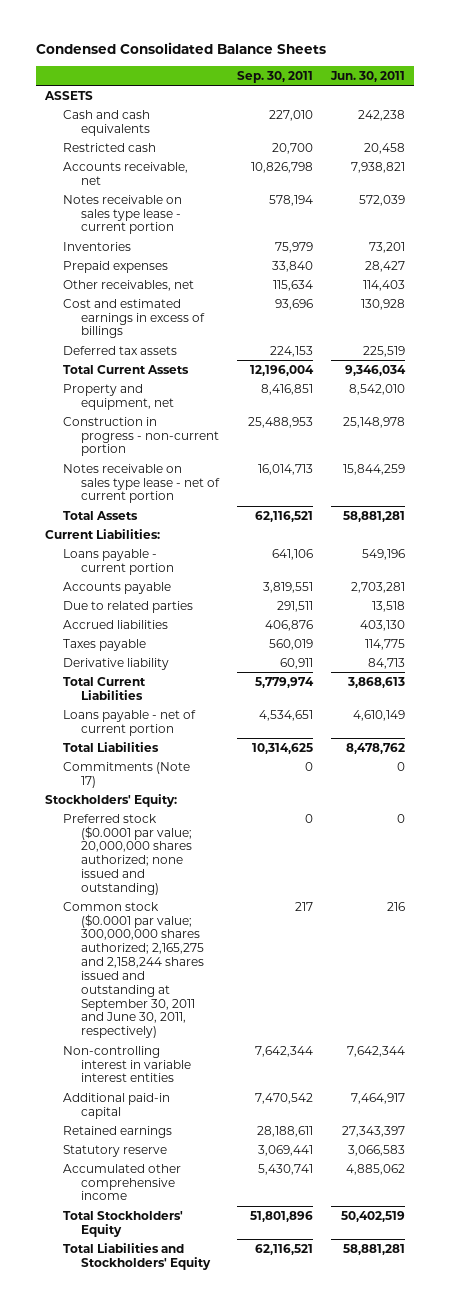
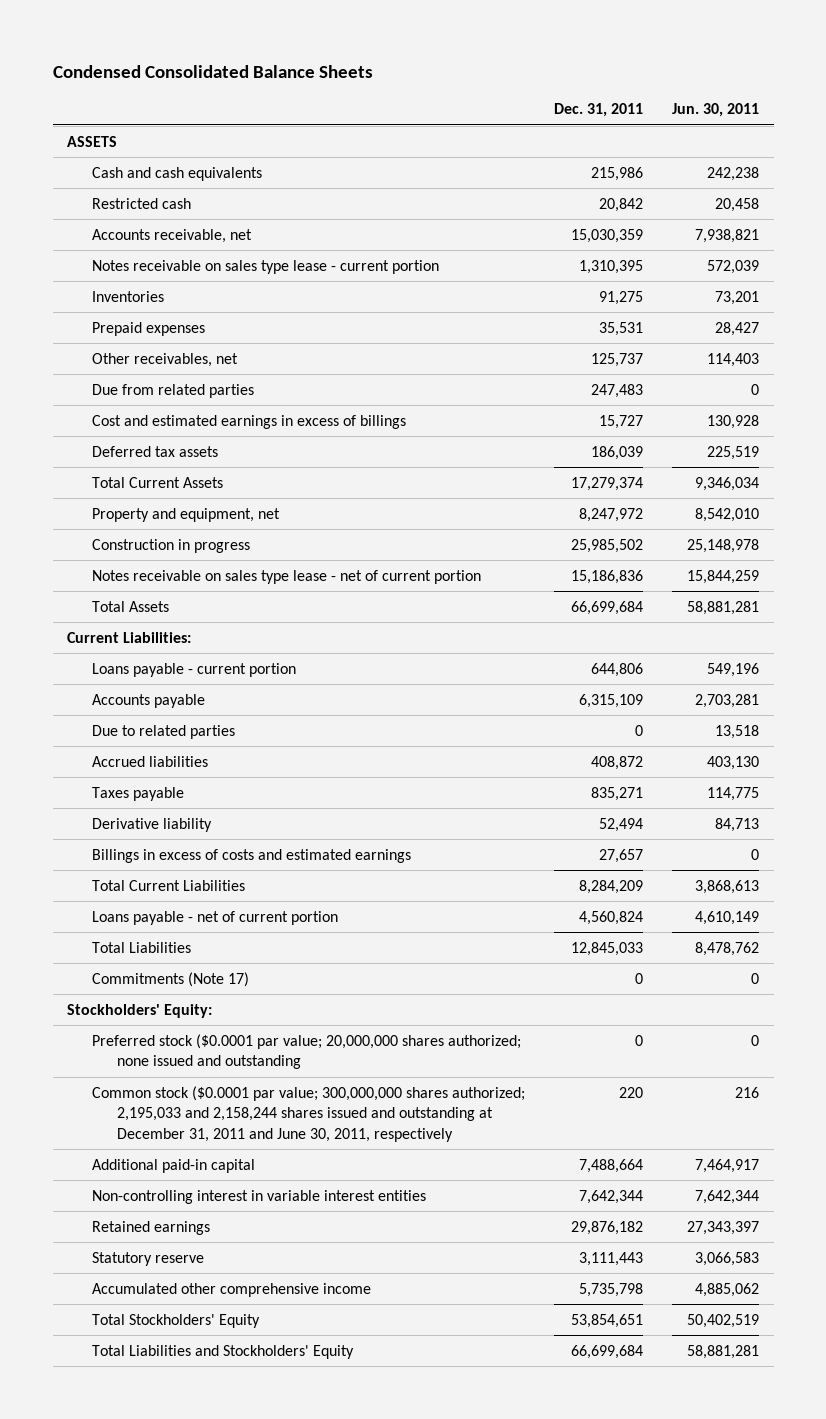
- | Sep. 30, 2011 | Jun. 30, 2011
+ | Dec. 31, 2011 | Jun. 30, 2011
+ Due from related parties | 247,483 | 0
- Construction in progress - non-current portion | 25,488,953 | 25,148,978
+ Construction in progress | 25,985,502 | 25,148,978
+ Billings in excess of costs and estimated earnings | 27,657 | 0
- Preferred stock ($0.0001 par value; 20,000,000 shares authorized; none issued and outstanding) | 0 | 0
- Common stock ($0.0001 par value; 300,000,000 shares authorized; 2,165,275 and 2,158,244 shares issued and outstanding at September 30, 2011 and June 30, 2011, respectively) | 217 | 216
+ Preferred stock ($0.0001 par value; 20,000,000 shares authorized; none issued and outstanding | 0 | 0
+ Common stock ($0.0001 par value; 300,000,000 shares authorized; 2,195,033 and 2,158,244 shares issued and outstanding at December 31, 2011 and June 30, 2011, respectively | 220 | 216
moved down: Non-controlling interest in variable interest entities | 7,642,344 | 7,642,344

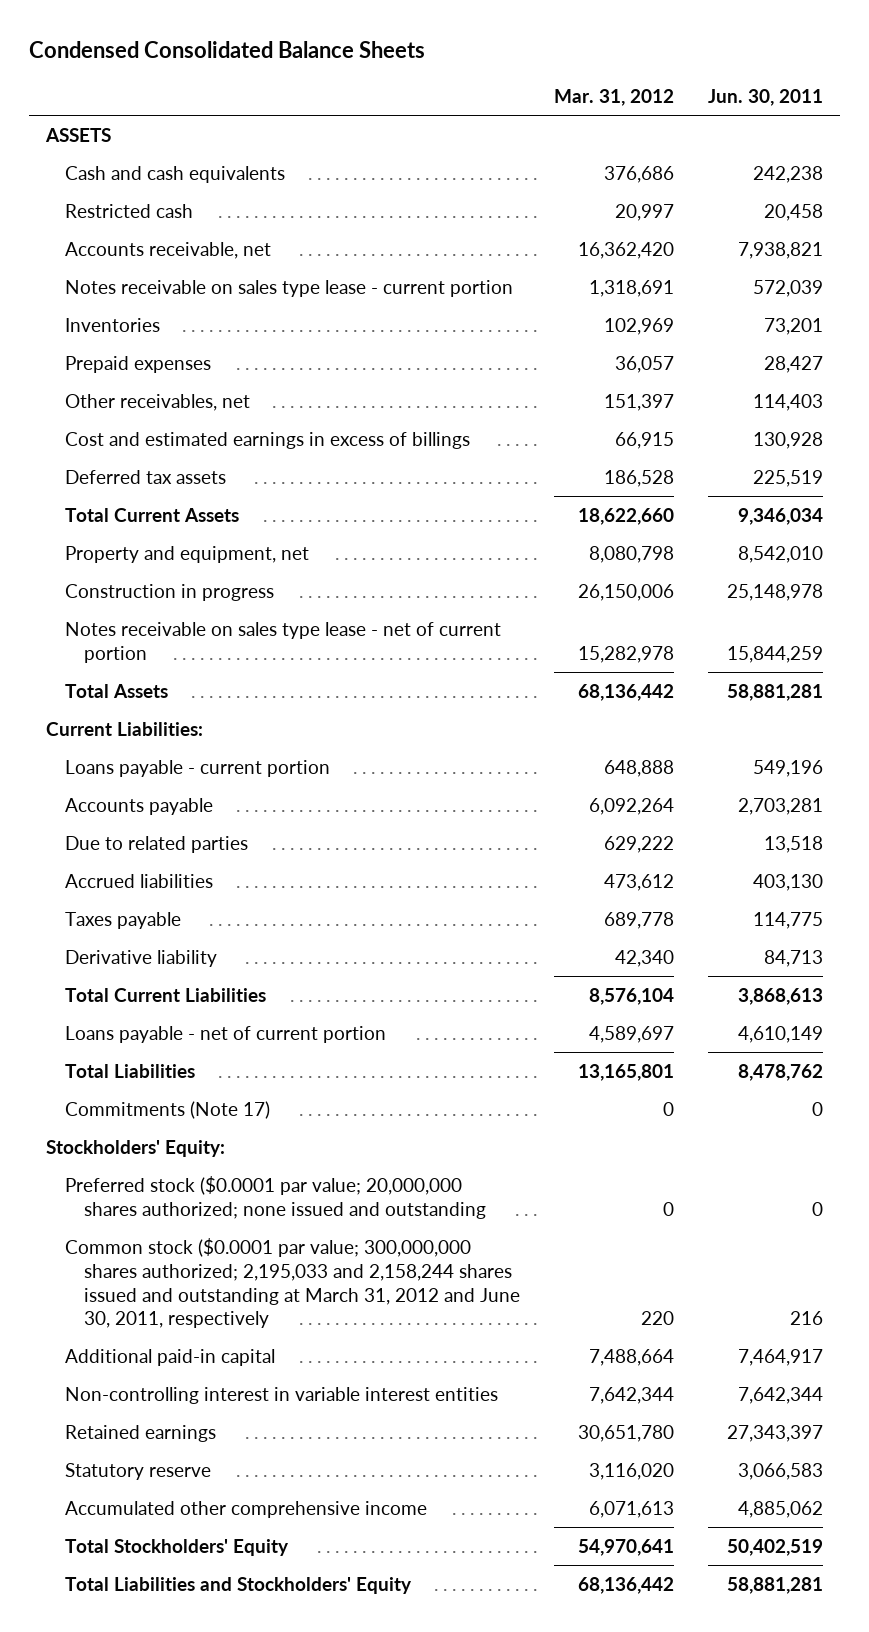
- | Dec. 31, 2011 | Jun. 30, 2011
+ | Mar. 31, 2012 | Jun. 30, 2011
- Due from related parties | 247,483 | 0
- Billings in excess of costs and estimated earnings | 27,657 | 0
- Common stock ($0.0001 par value; 300,000,000 shares authorized; 2,195,033 and 2,158,244 shares issued and outstanding at December 31, 2011 and June 30, 2011, respectively | 220 | 216
+ Common stock ($0.0001 par value; 300,000,000 shares authorized; 2,195,033 and 2,158,244 shares issued and outstanding at March 31, 2012 and June 30, 2011, respectively | 220 | 216

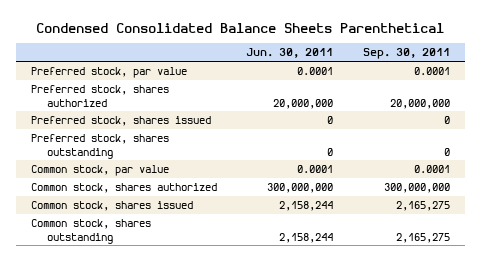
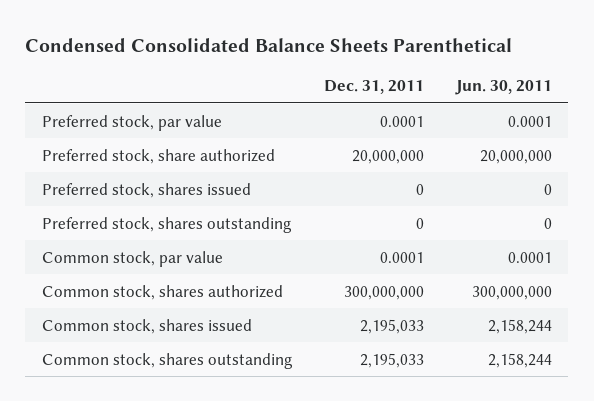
- | Jun. 30, 2011 | Sep. 30, 2011
+ | Dec. 31, 2011 | Jun. 30, 2011
- Preferred stock, shares authorized | 20,000,000 | 20,000,000
+ Preferred stock, share authorized | 20,000,000 | 20,000,000

